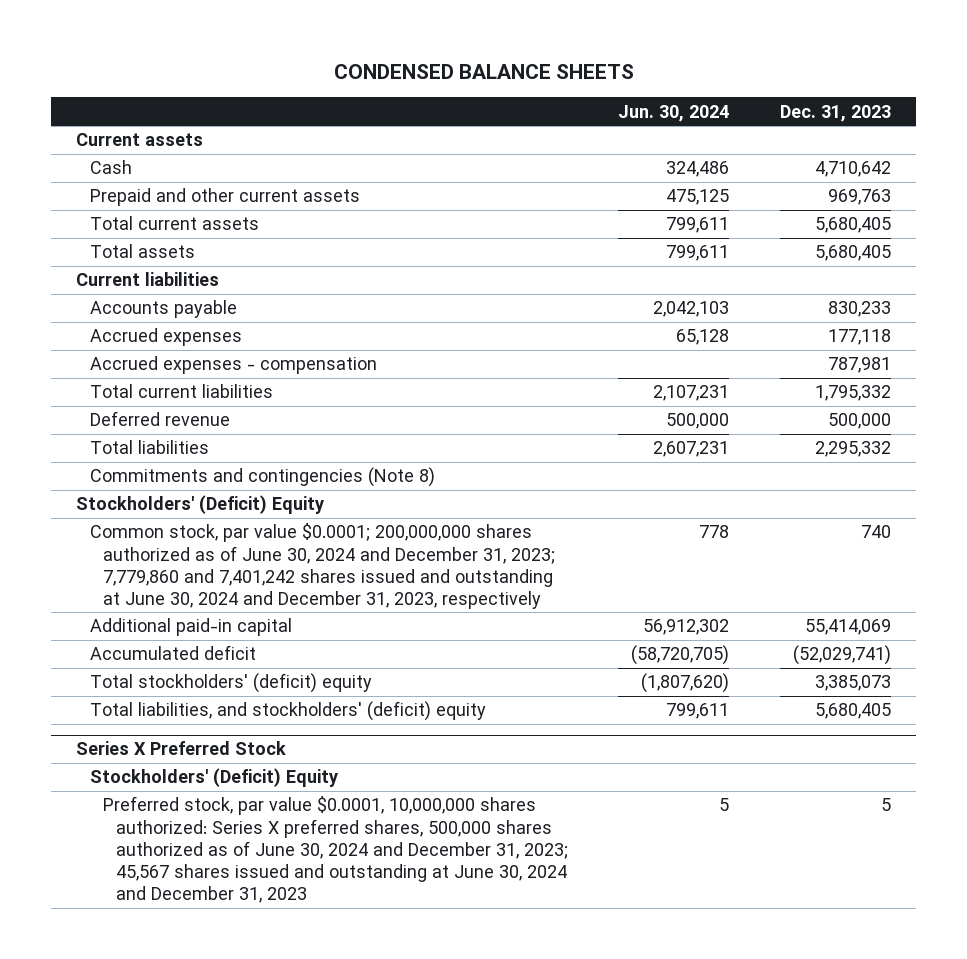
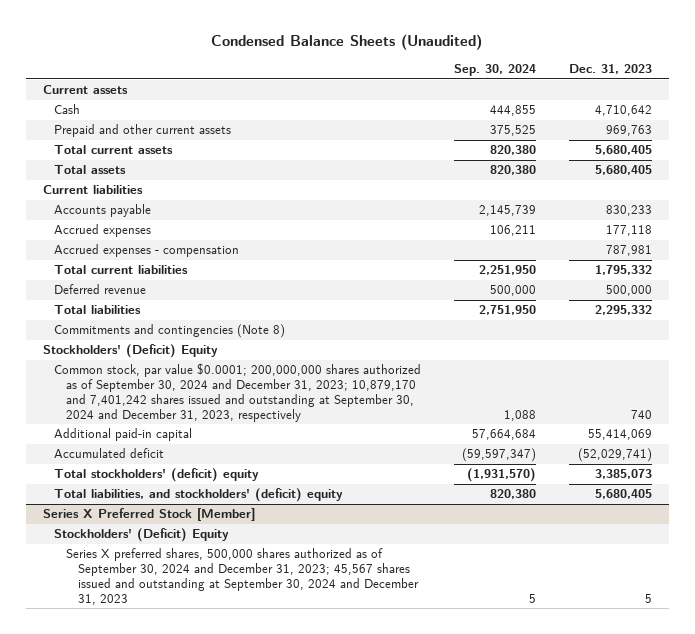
- CONDENSED BALANCE SHEETS
+ Condensed Balance Sheets (Unaudited)
- | Jun. 30, 2024 | Dec. 31, 2023
+ | Sep. 30, 2024 | Dec. 31, 2023
- Common stock, par value $0.0001; 200,000,000 shares authorized as of June 30, 2024 and December 31, 2023; 7,779,860 and 7,401,242 shares issued and outstanding at June 30, 2024 and December 31, 2023, respectively | 778 | 740
+ Common stock, par value $0.0001; 200,000,000 shares authorized as of September 30, 2024 and December 31, 2023; 10,879,170 and 7,401,242 shares issued and outstanding at September 30, 2024 and December 31, 2023, respectively | 1,088 | 740
- Series X Preferred Stock
+ Series X Preferred Stock [Member]
- Preferred stock, par value $0.0001, 10,000,000 shares authorized: Series X preferred shares, 500,000 shares authorized as of June 30, 2024 and December 31, 2023; 45,567 shares issued and outstanding at June 30, 2024 and December 31, 2023 | 5 | 5
+ Series X preferred shares, 500,000 shares authorized as of September 30, 2024 and December 31, 2023; 45,567 shares issued and outstanding at September 30, 2024 and December 31, 2023 | 5 | 5

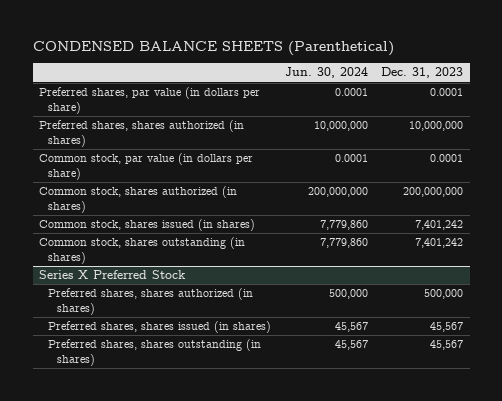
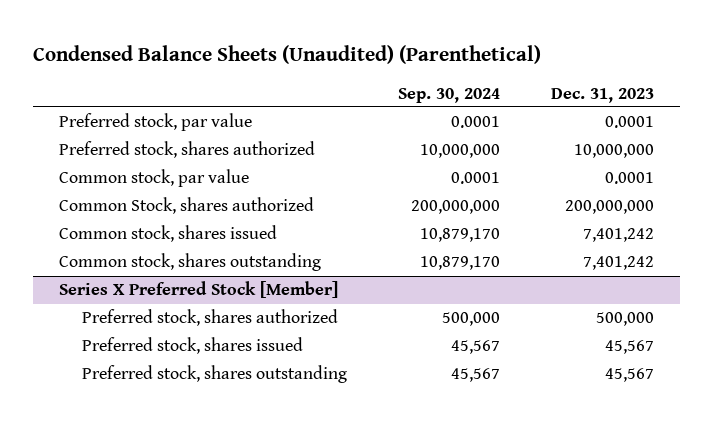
- CONDENSED BALANCE SHEETS (Parenthetical)
+ Condensed Balance Sheets (Unaudited) (Parenthetical)
- | Jun. 30, 2024 | Dec. 31, 2023
+ | Sep. 30, 2024 | Dec. 31, 2023
- Preferred shares, par value (in dollars per share) | 0.0001 | 0.0001
- Preferred shares, shares authorized (in shares) | 10,000,000 | 10,000,000
- Common stock, par value (in dollars per share) | 0.0001 | 0.0001
- Common stock, shares authorized (in shares) | 200,000,000 | 200,000,000
- Common stock, shares issued (in shares) | 7,779,860 | 7,401,242
- Common stock, shares outstanding (in shares) | 7,779,860 | 7,401,242
- Series X Preferred Stock
- Preferred shares, shares authorized (in shares) | 500,000 | 500,000
- Preferred shares, shares issued (in shares) | 45,567 | 45,567
- Preferred shares, shares outstanding (in shares) | 45,567 | 45,567
+ Preferred stock, par value | 0.0001 | 0.0001
+ Preferred stock, shares authorized | 10,000,000 | 10,000,000
+ Common stock, par value | 0.0001 | 0.0001
+ Common Stock, shares authorized | 200,000,000 | 200,000,000
+ Common stock, shares issued | 10,879,170 | 7,401,242
+ Common stock, shares outstanding | 10,879,170 | 7,401,242
+ Series X Preferred Stock [Member]
+ Preferred stock, shares authorized | 500,000 | 500,000
+ Preferred stock, shares issued | 45,567 | 45,567
+ Preferred stock, shares outstanding | 45,567 | 45,567

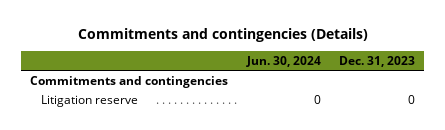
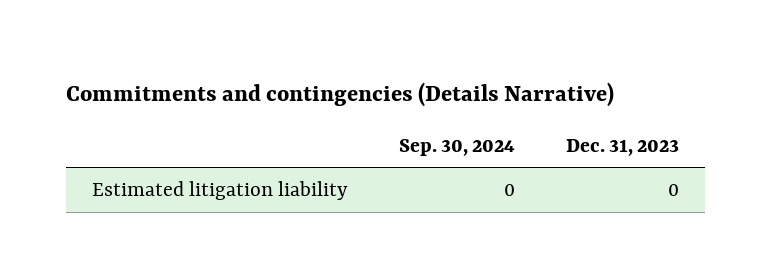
- Commitments and contingencies (Details)
+ Commitments and contingencies (Details Narrative)
- | Jun. 30, 2024 | Dec. 31, 2023
+ | Sep. 30, 2024 | Dec. 31, 2023
- Commitments and contingencies
- Litigation reserve | 0 | 0
+ Estimated litigation liability | 0 | 0

